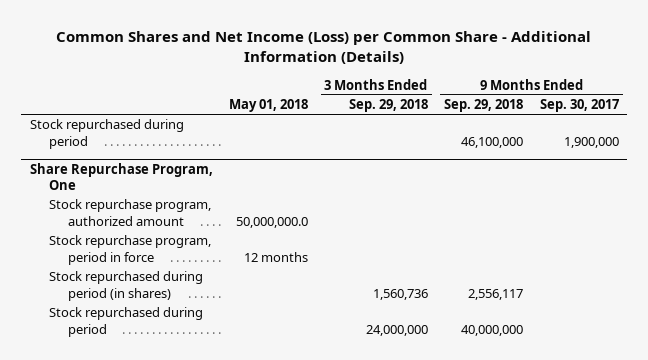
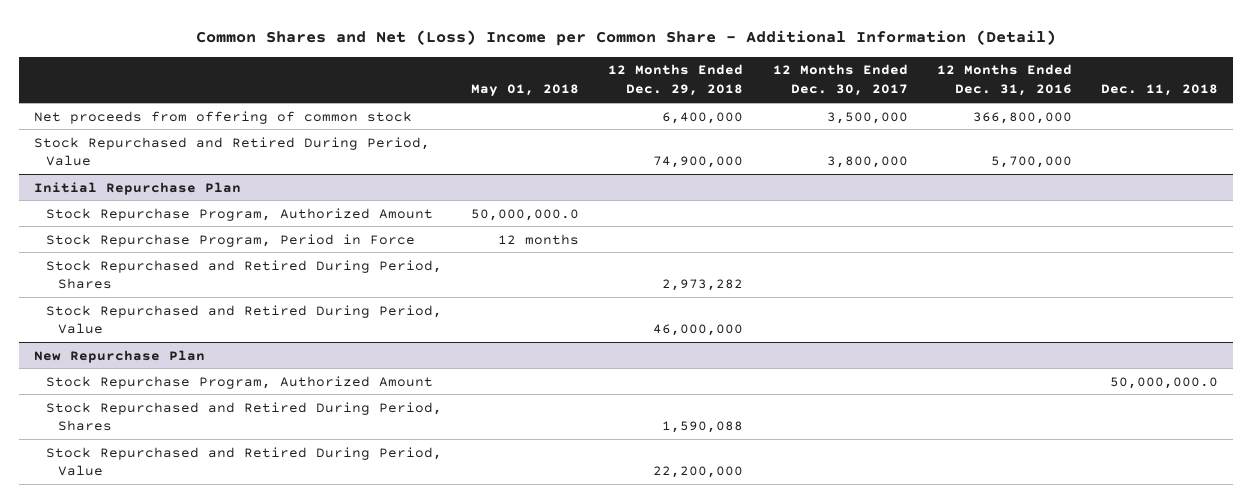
- Common Shares and Net Income (Loss) per Common Share - Additional Information (Details)
+ Common Shares and Net (Loss) Income per Common Share - Additional Information (Detail)
- | May 01, 2018 | 3 Months Ended Sep. 29, 2018 | 9 Months Ended Sep. 29, 2018 | 9 Months Ended Sep. 30, 2017
+ | May 01, 2018 | 12 Months Ended Dec. 29, 2018 | 12 Months Ended Dec. 30, 2017 | 12 Months Ended Dec. 31, 2016 | Dec. 11, 2018
- Stock repurchased during period | | | 46,100,000 | 1,900,000
- Share Repurchase Program, One
- Stock repurchase program, authorized amount | 50,000,000.0 | | |
- Stock repurchase program, period in force | 12 months | | |
- Stock repurchased during period (in shares) | | 1,560,736 | 2,556,117 |
- Stock repurchased during period | | 24,000,000 | 40,000,000 |
+ Net proceeds from offering of common stock | | 6,400,000 | 3,500,000 | 366,800,000 |
+ Stock Repurchased and Retired During Period, Value | | 74,900,000 | 3,800,000 | 5,700,000 |
+ Initial Repurchase Plan
+ Stock Repurchase Program, Authorized Amount | 50,000,000.0 | | | |
+ Stock Repurchase Program, Period in Force | 12 months | | | |
+ Stock Repurchased and Retired During Period, Shares | | 2,973,282 | | |
+ Stock Repurchased and Retired During Period, Value | | 46,000,000 | | |
+ New Repurchase Plan
+ Stock Repurchase Program, Authorized Amount | | | | | 50,000,000.0
+ Stock Repurchased and Retired During Period, Shares | | 1,590,088 | | |
+ Stock Repurchased and Retired During Period, Value | | 22,200,000 | | |

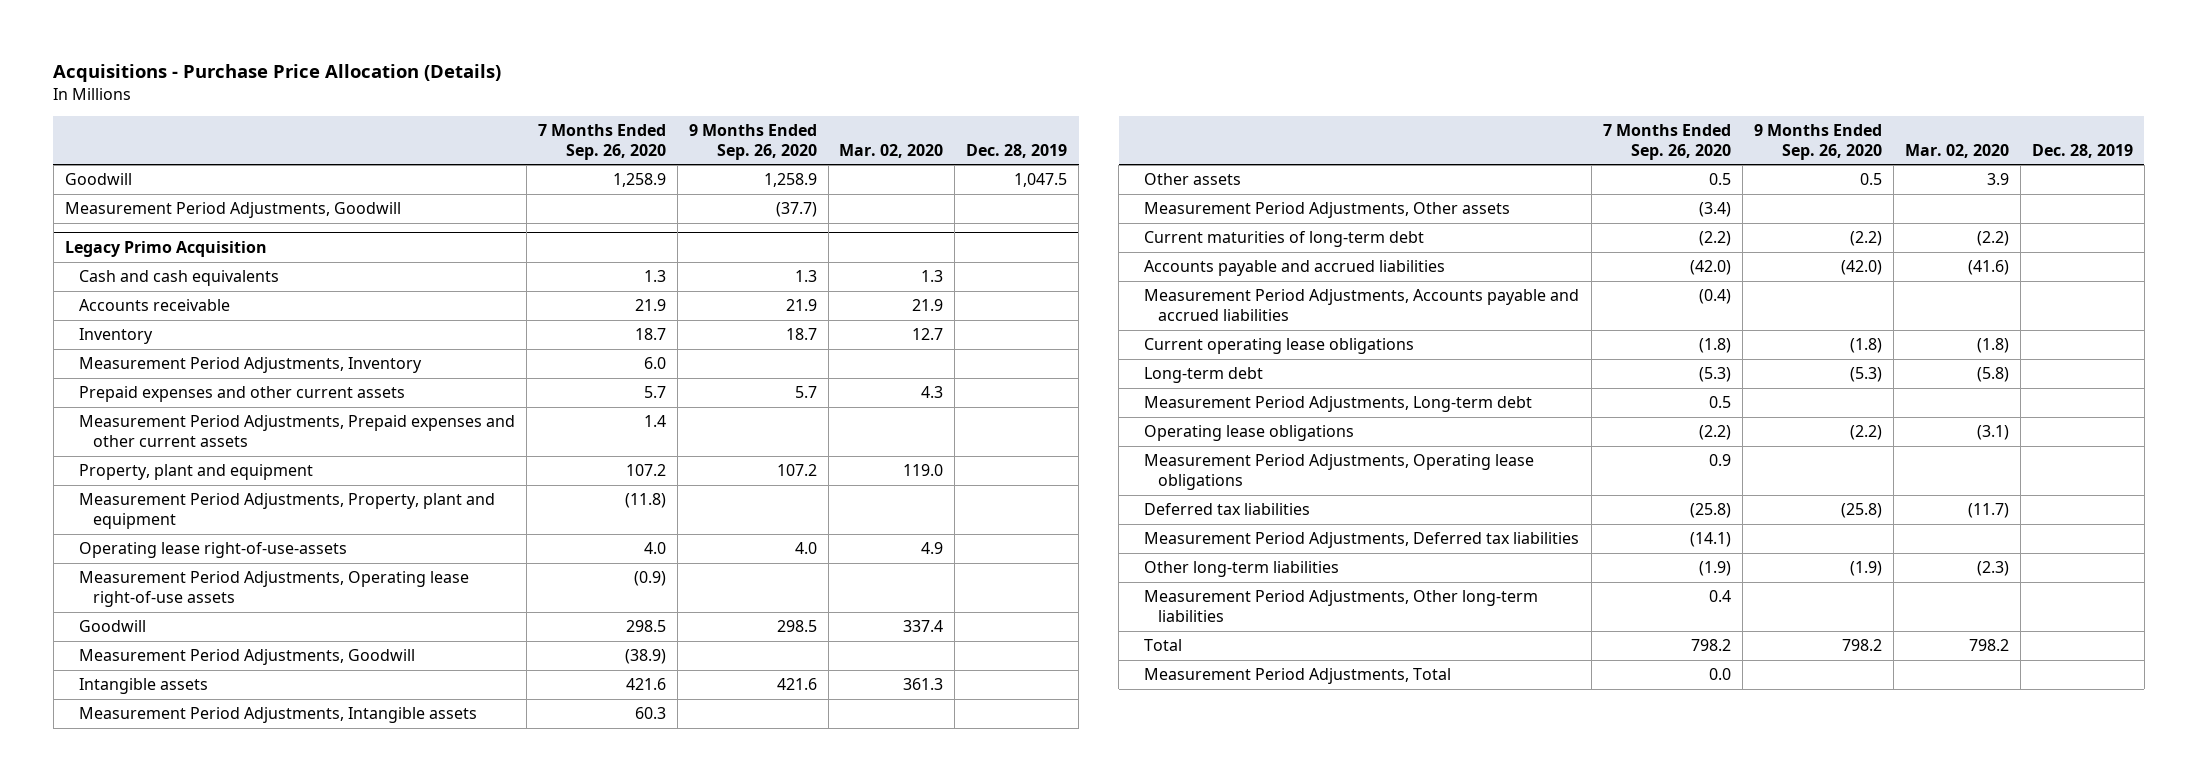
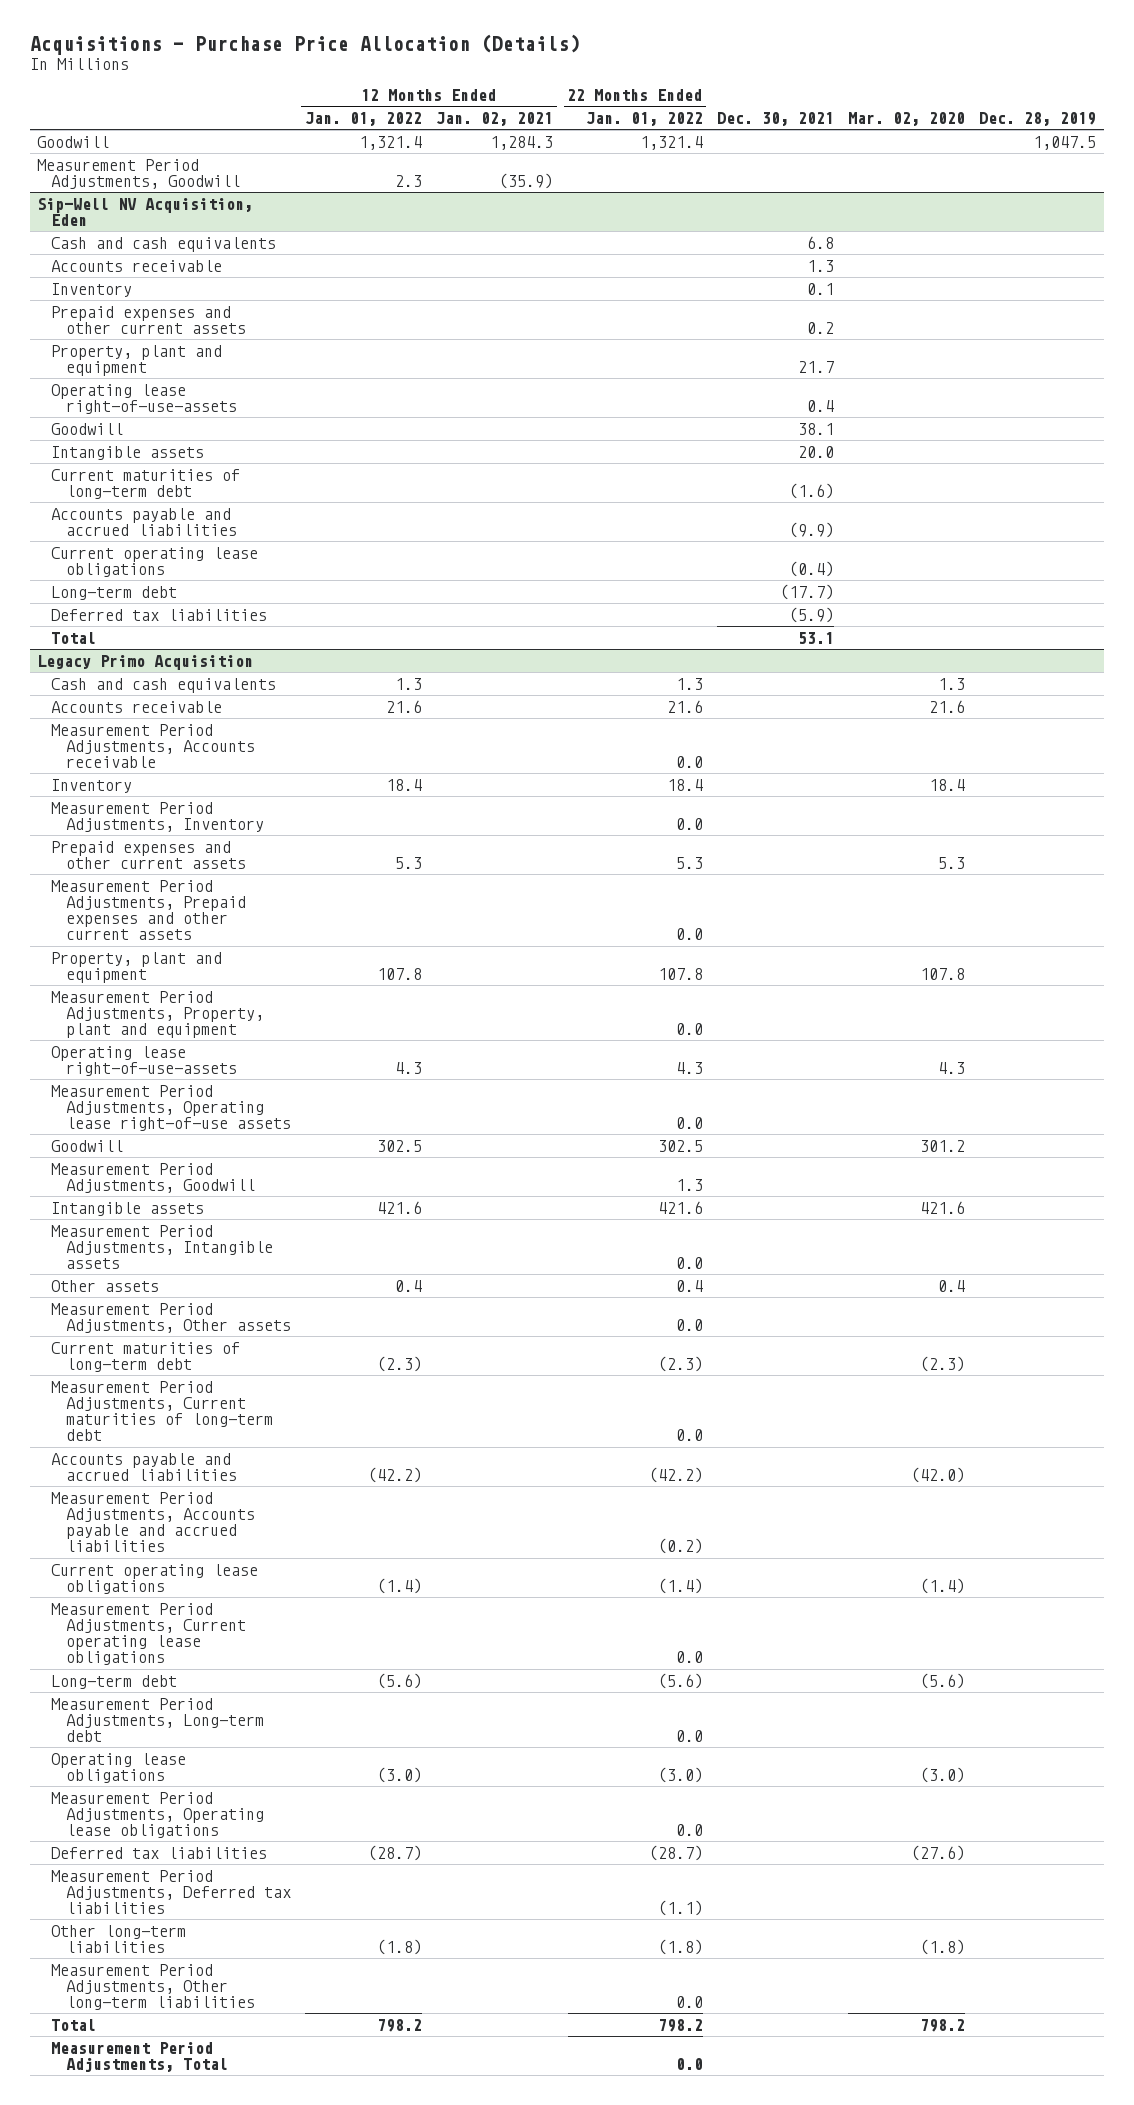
- | 7 Months Ended Sep. 26, 2020 | 9 Months Ended Sep. 26, 2020 | Mar. 02, 2020 | Dec. 28, 2019
+ | 12 Months Ended Jan. 01, 2022 | 12 Months Ended Jan. 02, 2021 | 22 Months Ended Jan. 01, 2022 | Dec. 30, 2021 | Mar. 02, 2020 | Dec. 28, 2019
+ Sip-Well NV Acquisition, Eden
+ Cash and cash equivalents | | | | 6.8 | |
+ Accounts receivable | | | | 1.3 | |
+ Inventory | | | | 0.1 | |
+ Prepaid expenses and other current assets | | | | 0.2 | |
+ Property, plant and equipment | | | | 21.7 | |
+ Operating lease right-of-use-assets | | | | 0.4 | |
+ Goodwill | | | | 38.1 | |
+ Intangible assets | | | | 20.0 | |
+ Current maturities of long-term debt | | | | (1.6) | |
+ Accounts payable and accrued liabilities | | | | (9.9) | |
+ Current operating lease obligations | | | | (0.4) | |
+ Long-term debt | | | | (17.7) | |
+ Deferred tax liabilities | | | | (5.9) | |
+ Total | | | | 53.1 | |
@ Legacy Primo Acquisition
- Accounts receivable | 21.9 | 21.9 | 21.9 |
- Inventory | 18.7 | 18.7 | 12.7 |
+ Accounts receivable | 21.6 | | 21.6 | | 21.6 |
+ Measurement Period Adjustments, Accounts receivable | | | 0.0 | | |
+ Inventory | 18.4 | | 18.4 | | 18.4 |
- Prepaid expenses and other current assets | 5.7 | 5.7 | 4.3 |
+ Prepaid expenses and other current assets | 5.3 | | 5.3 | | 5.3 |
- Property, plant and equipment | 107.2 | 107.2 | 119.0 |
+ Property, plant and equipment | 107.8 | | 107.8 | | 107.8 |
- Operating lease right-of-use-assets | 4.0 | 4.0 | 4.9 |
+ Operating lease right-of-use-assets | 4.3 | | 4.3 | | 4.3 |
- Goodwill | 298.5 | 298.5 | 337.4 |
+ Goodwill | 302.5 | | 302.5 | | 301.2 |
- Intangible assets | 421.6 | 421.6 | 361.3 |
+ Intangible assets | 421.6 | | 421.6 | | 421.6 |
- Other assets | 0.5 | 0.5 | 3.9 |
+ Other assets | 0.4 | | 0.4 | | 0.4 |
- Current maturities of long-term debt | (2.2) | (2.2) | (2.2) |
- Accounts payable and accrued liabilities | (42.0) | (42.0) | (41.6) |
+ Current maturities of long-term debt | (2.3) | | (2.3) | | (2.3) |
+ Measurement Period Adjustments, Current maturities of long-term debt | | | 0.0 | | |
+ Accounts payable and accrued liabilities | (42.2) | | (42.2) | | (42.0) |
- Current operating lease obligations | (1.8) | (1.8) | (1.8) |
- Long-term debt | (5.3) | (5.3) | (5.8) |
+ Current operating lease obligations | (1.4) | | (1.4) | | (1.4) |
+ Measurement Period Adjustments, Current operating lease obligations | | | 0.0 | | |
+ Long-term debt | (5.6) | | (5.6) | | (5.6) |
- Operating lease obligations | (2.2) | (2.2) | (3.1) |
+ Operating lease obligations | (3.0) | | (3.0) | | (3.0) |
- Deferred tax liabilities | (25.8) | (25.8) | (11.7) |
+ Deferred tax liabilities | (28.7) | | (28.7) | | (27.6) |
- Other long-term liabilities | (1.9) | (1.9) | (2.3) |
+ Other long-term liabilities | (1.8) | | (1.8) | | (1.8) |

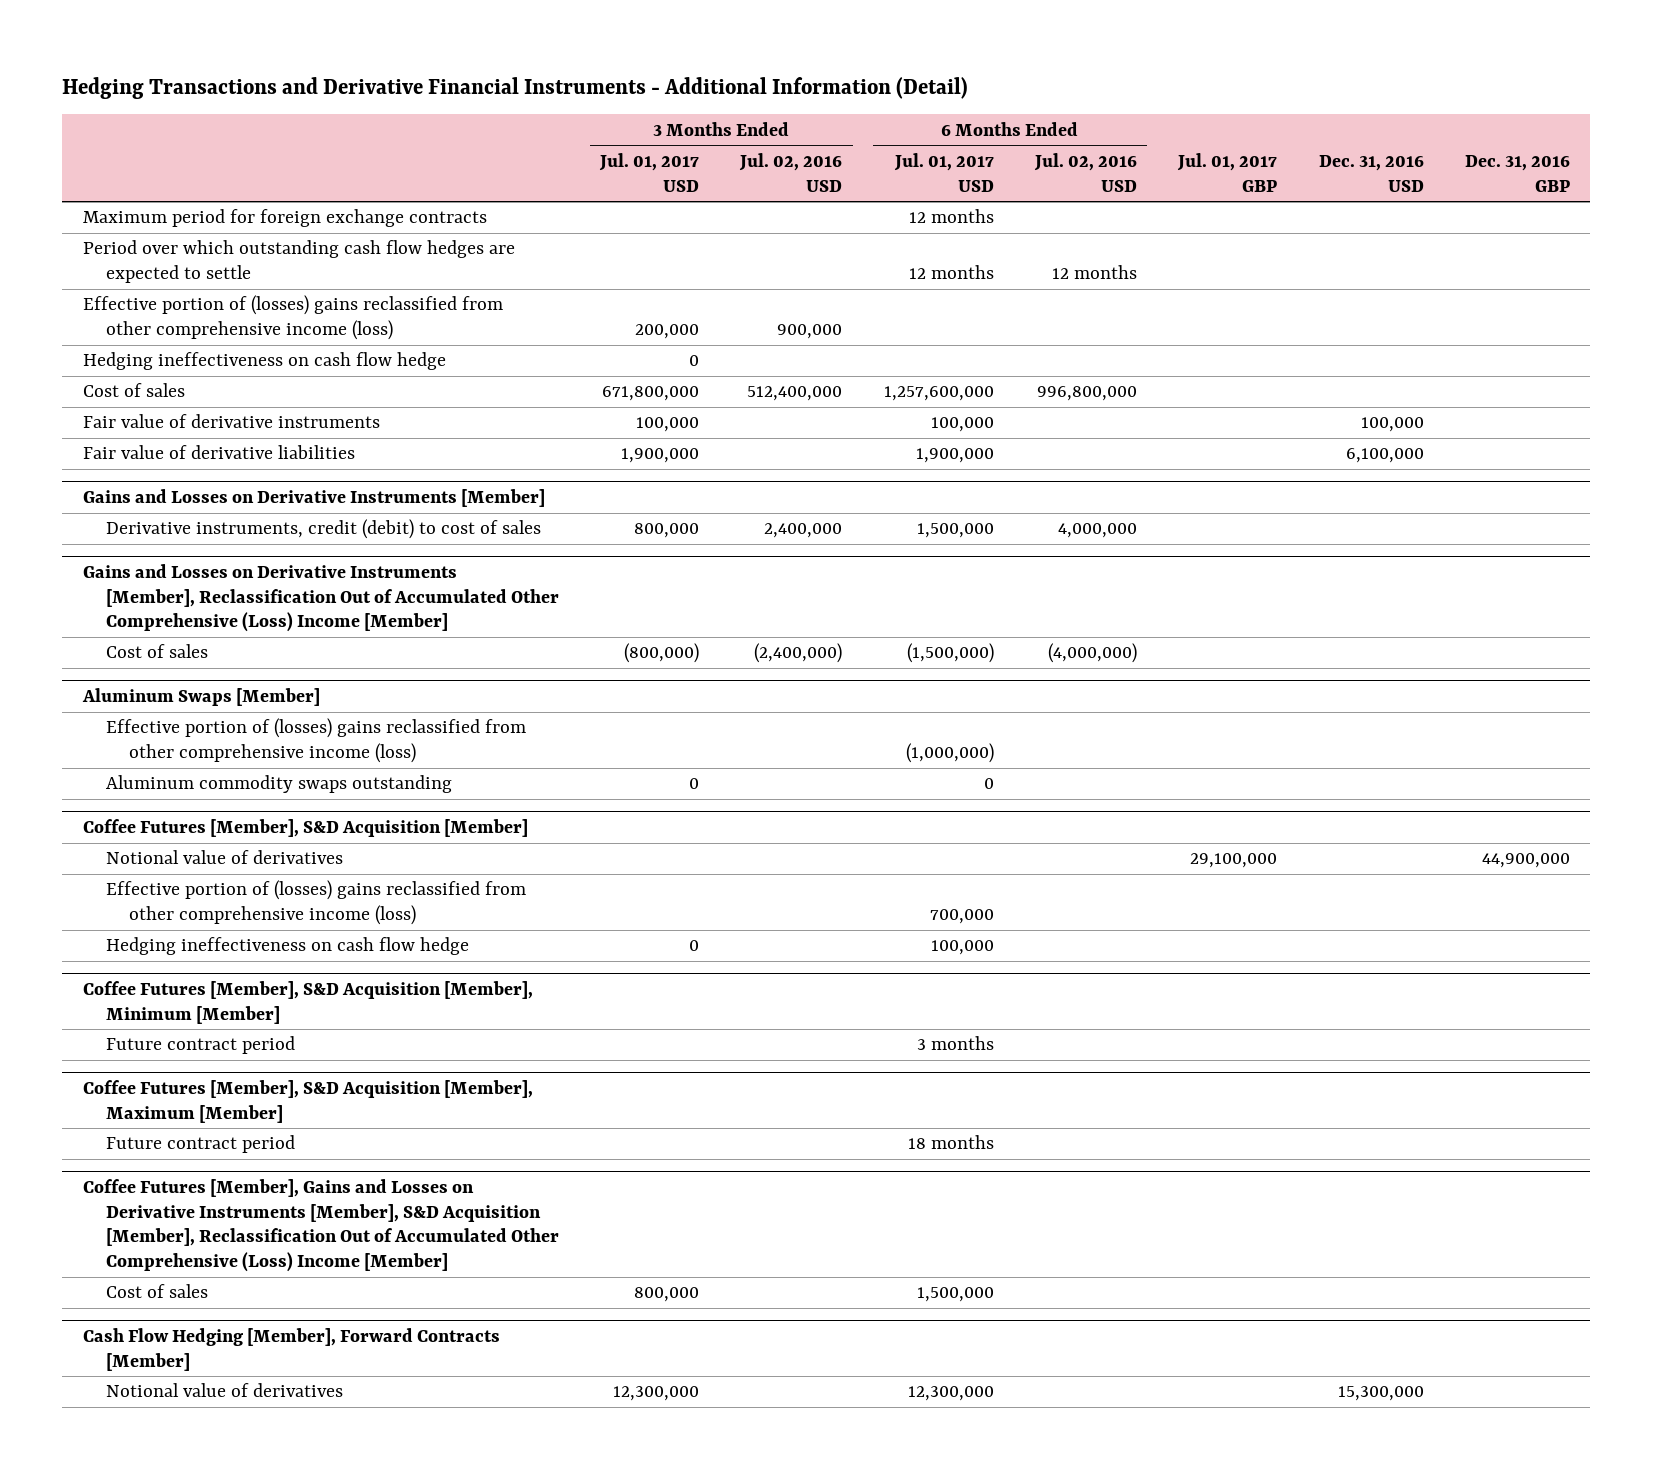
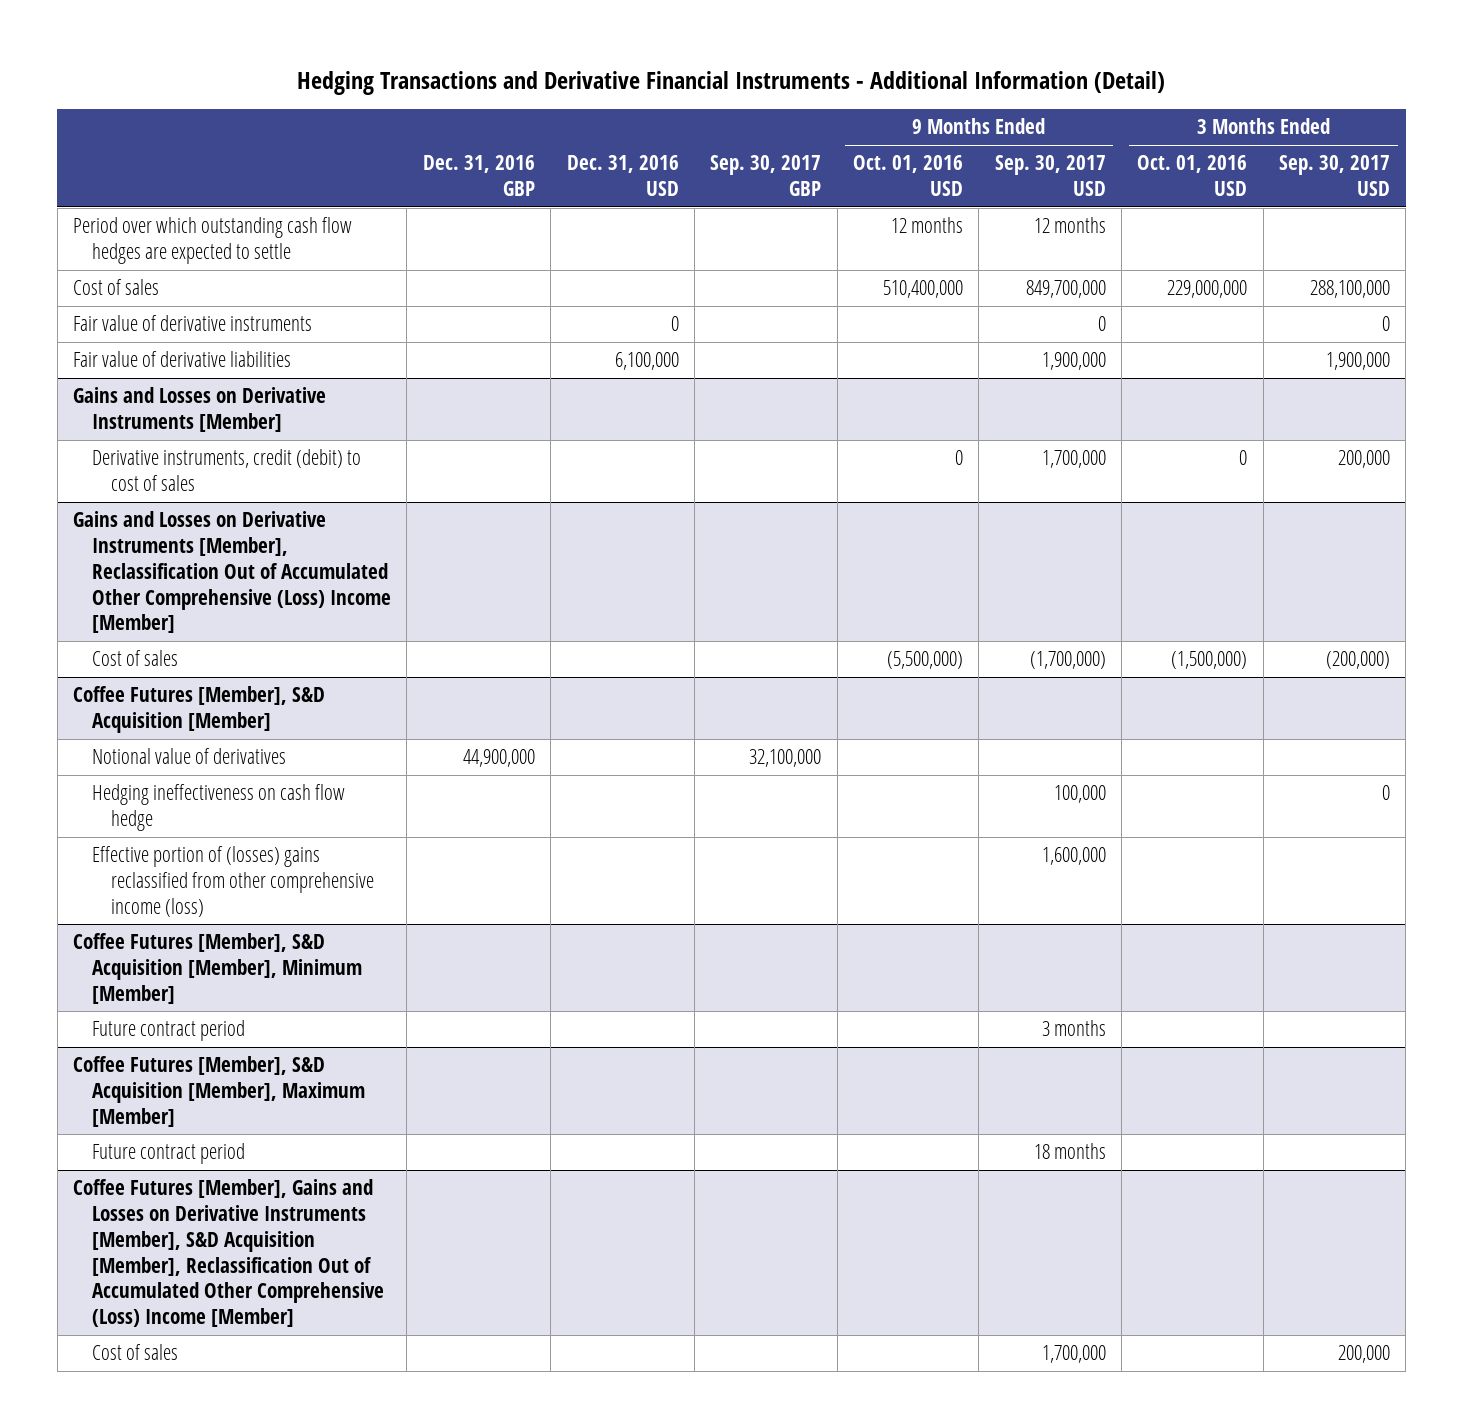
- | 3 Months Ended Jul. 01, 2017 USD | 3 Months Ended Jul. 02, 2016 USD | 6 Months Ended Jul. 01, 2017 USD | 6 Months Ended Jul. 02, 2016 USD | Jul. 01, 2017 GBP | Dec. 31, 2016 USD | Dec. 31, 2016 GBP
+ | Dec. 31, 2016 GBP | Dec. 31, 2016 USD | Sep. 30, 2017 GBP | 9 Months Ended Oct. 01, 2016 USD | 9 Months Ended Sep. 30, 2017 USD | 3 Months Ended Oct. 01, 2016 USD | 3 Months Ended Sep. 30, 2017 USD
- Maximum period for foreign exchange contracts | | | 12 months | | | |
- Effective portion of (losses) gains reclassified from other comprehensive income (loss) | 200,000 | 900,000 | | | | |
- Hedging ineffectiveness on cash flow hedge | 0 | | | | | |
- Fair value of derivative instruments | 100,000 | | 100,000 | | | 100,000 |
+ Fair value of derivative instruments | | 0 | | | 0 | | 0
- Aluminum Swaps [Member]
- Effective portion of (losses) gains reclassified from other comprehensive income (loss) | | | (1,000,000) | | | |
- Aluminum commodity swaps outstanding | 0 | | 0 | | | |
@ Coffee Futures [Member], S&D Acquisition [Member]
moved down: Effective portion of (losses) gains reclassified from other comprehensive income (loss) | | | | | 1,600,000 | |
- Cash Flow Hedging [Member], Forward Contracts [Member]
- Notional value of derivatives | 12,300,000 | | 12,300,000 | | | 15,300,000 |

